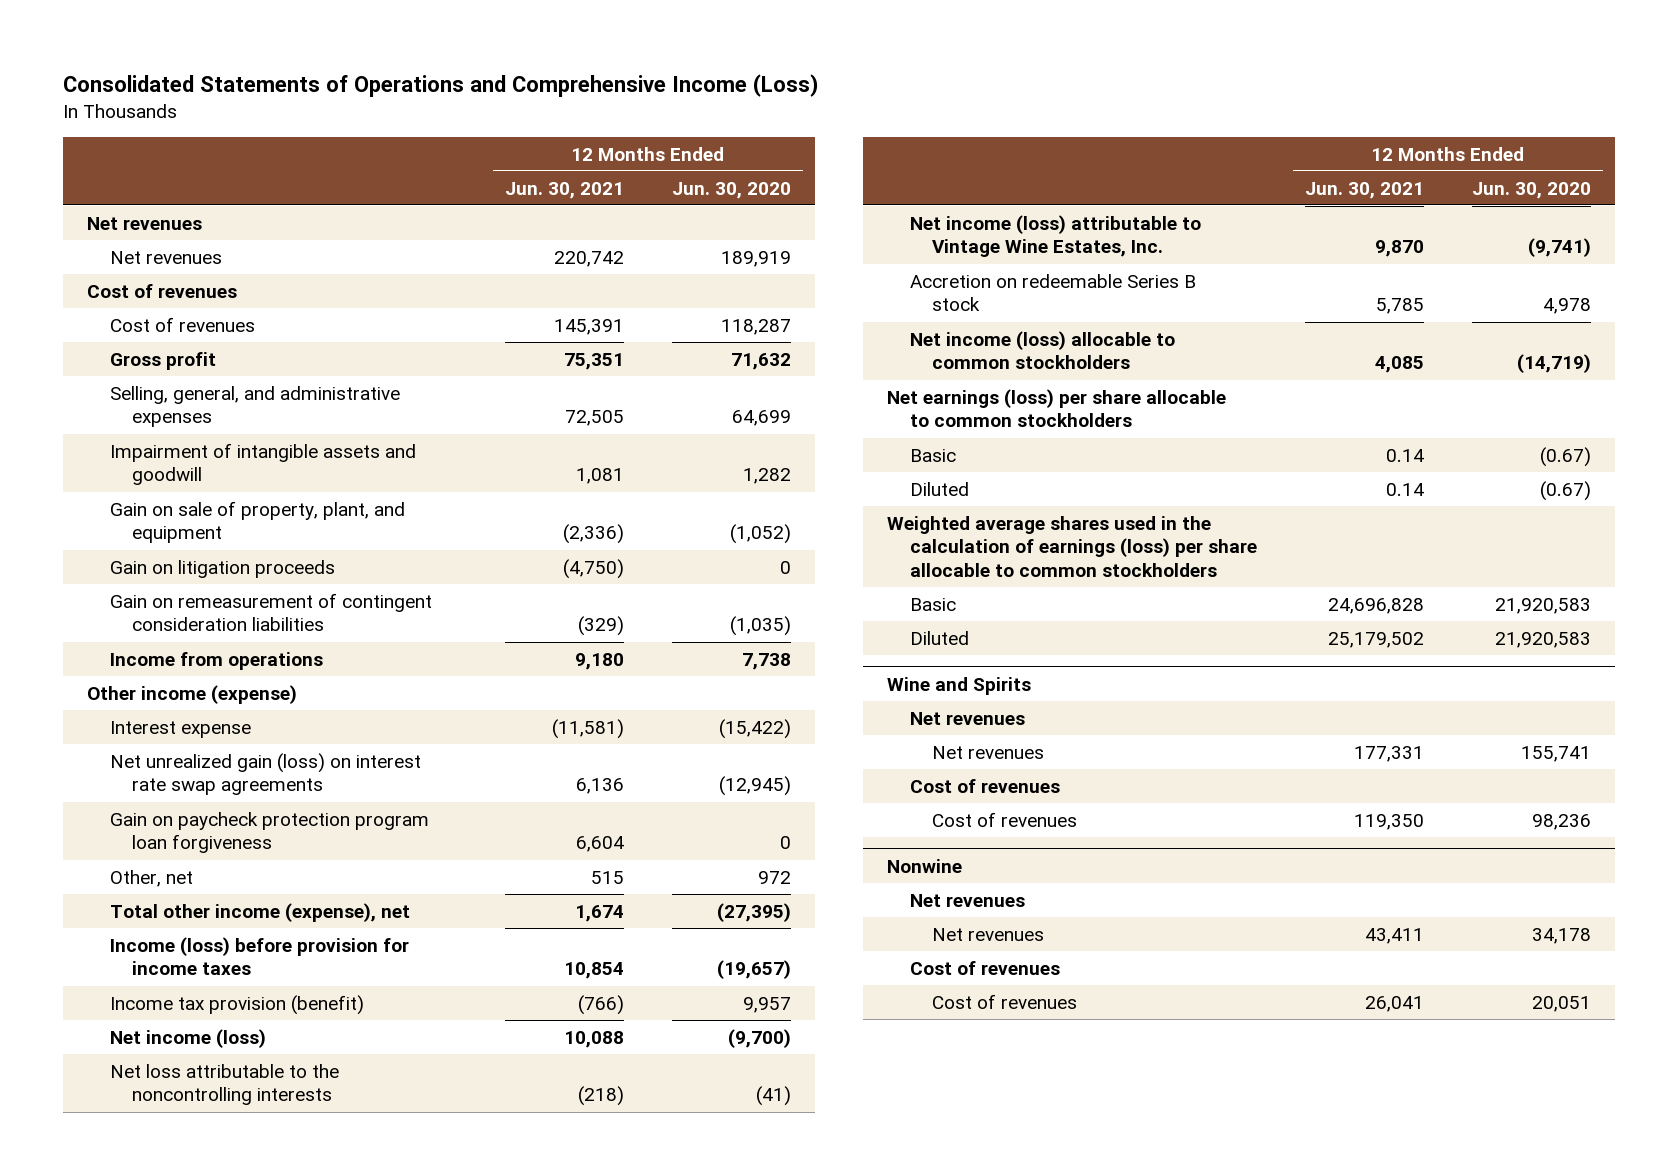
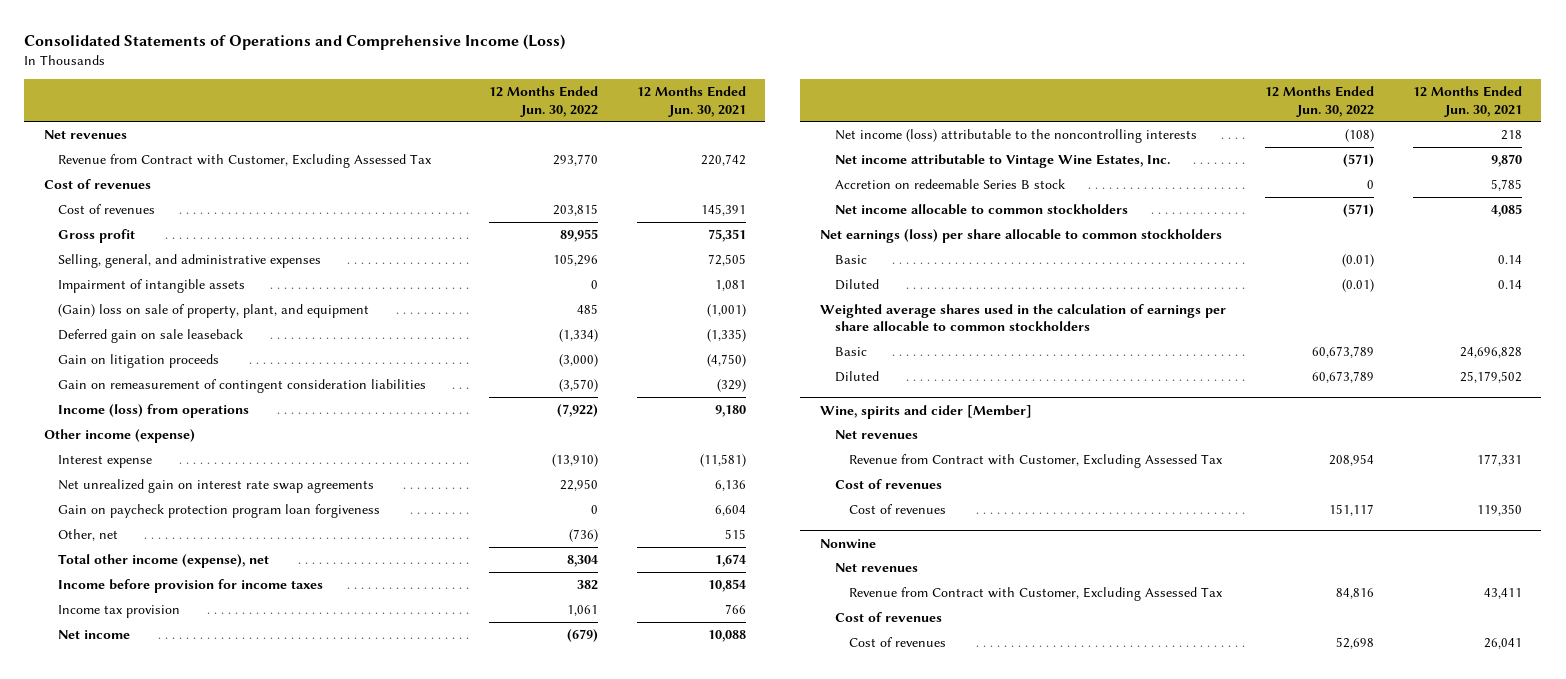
- | 12 Months Ended Jun. 30, 2021 | 12 Months Ended Jun. 30, 2020
+ | 12 Months Ended Jun. 30, 2022 | 12 Months Ended Jun. 30, 2021
- Net revenues | 220,742 | 189,919
+ Revenue from Contract with Customer, Excluding Assessed Tax | 293,770 | 220,742
- Impairment of intangible assets and goodwill | 1,081 | 1,282
- Gain on sale of property, plant, and equipment | (2,336) | (1,052)
+ Impairment of intangible assets | 0 | 1,081
+ (Gain) loss on sale of property, plant, and equipment | 485 | (1,001)
+ Deferred gain on sale leaseback | (1,334) | (1,335)
- Income from operations | 9,180 | 7,738
+ Income (loss) from operations | (7,922) | 9,180
- Net unrealized gain (loss) on interest rate swap agreements | 6,136 | (12,945)
+ Net unrealized gain on interest rate swap agreements | 22,950 | 6,136
- Income (loss) before provision for income taxes | 10,854 | (19,657)
- Income tax provision (benefit) | (766) | 9,957
- Net income (loss) | 10,088 | (9,700)
- Net loss attributable to the noncontrolling interests | (218) | (41)
- Net income (loss) attributable to Vintage Wine Estates, Inc. | 9,870 | (9,741)
+ Income before provision for income taxes | 382 | 10,854
+ Income tax provision | 1,061 | 766
+ Net income | (679) | 10,088
+ Net income (loss) attributable to the noncontrolling interests | (108) | 218
+ Net income attributable to Vintage Wine Estates, Inc. | (571) | 9,870
- Net income (loss) allocable to common stockholders | 4,085 | (14,719)
+ Net income allocable to common stockholders | (571) | 4,085
- Weighted average shares used in the calculation of earnings (loss) per share allocable to common stockholders
+ Weighted average shares used in the calculation of earnings per share allocable to common stockholders
- Wine and Spirits
+ Wine, spirits and cider [Member]
- Net revenues | 177,331 | 155,741
+ Revenue from Contract with Customer, Excluding Assessed Tax | 208,954 | 177,331
@ Nonwine
- Net revenues | 43,411 | 34,178
+ Revenue from Contract with Customer, Excluding Assessed Tax | 84,816 | 43,411

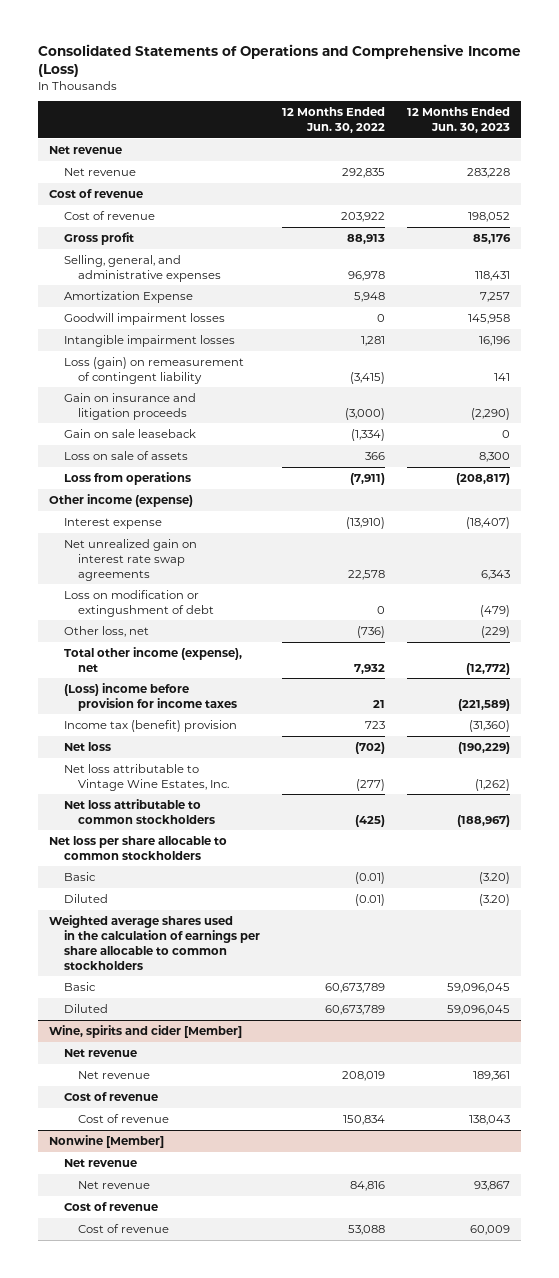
- | 12 Months Ended Jun. 30, 2022 | 12 Months Ended Jun. 30, 2021
+ | 12 Months Ended Jun. 30, 2022 | 12 Months Ended Jun. 30, 2023
- Net revenues
- Revenue from Contract with Customer, Excluding Assessed Tax | 293,770 | 220,742
- Cost of revenues
- Cost of revenues | 203,815 | 145,391
- Gross profit | 89,955 | 75,351
- Selling, general, and administrative expenses | 105,296 | 72,505
- Impairment of intangible assets | 0 | 1,081
- (Gain) loss on sale of property, plant, and equipment | 485 | (1,001)
- Deferred gain on sale leaseback | (1,334) | (1,335)
- Gain on litigation proceeds | (3,000) | (4,750)
- Gain on remeasurement of contingent consideration liabilities | (3,570) | (329)
- Income (loss) from operations | (7,922) | 9,180
+ Net revenue
+ Net revenue | 292,835 | 283,228
+ Cost of revenue
+ Cost of revenue | 203,922 | 198,052
+ Gross profit | 88,913 | 85,176
+ Selling, general, and administrative expenses | 96,978 | 118,431
+ Amortization Expense | 5,948 | 7,257
+ Goodwill impairment losses | 0 | 145,958
+ Intangible impairment losses | 1,281 | 16,196
+ Loss (gain) on remeasurement of contingent liability | (3,415) | 141
+ Gain on insurance and litigation proceeds | (3,000) | (2,290)
+ Gain on sale leaseback | (1,334) | 0
+ Loss on sale of assets | 366 | 8,300
+ Loss from operations | (7,911) | (208,817)
- Net unrealized gain on interest rate swap agreements | 22,950 | 6,136
- Gain on paycheck protection program loan forgiveness | 0 | 6,604
- Other, net | (736) | 515
- Total other income (expense), net | 8,304 | 1,674
- Income before provision for income taxes | 382 | 10,854
- Income tax provision | 1,061 | 766
- Net income | (679) | 10,088
- Net income (loss) attributable to the noncontrolling interests | (108) | 218
- Net income attributable to Vintage Wine Estates, Inc. | (571) | 9,870
- Accretion on redeemable Series B stock | 0 | 5,785
- Net income allocable to common stockholders | (571) | 4,085
- Net earnings (loss) per share allocable to common stockholders
+ Net unrealized gain on interest rate swap agreements | 22,578 | 6,343
+ Loss on modification or extingushment of debt | 0 | (479)
+ Other loss, net | (736) | (229)
+ Total other income (expense), net | 7,932 | (12,772)
+ (Loss) income before provision for income taxes | 21 | (221,589)
+ Income tax (benefit) provision | 723 | (31,360)
+ Net loss | (702) | (190,229)
+ Net loss attributable to Vintage Wine Estates, Inc. | (277) | (1,262)
+ Net loss attributable to common stockholders | (425) | (188,967)
+ Net loss per share allocable to common stockholders
@ Wine, spirits and cider [Member]
- Net revenues
- Revenue from Contract with Customer, Excluding Assessed Tax | 208,954 | 177,331
- Cost of revenues
- Cost of revenues | 151,117 | 119,350
- Nonwine
- Net revenues
- Revenue from Contract with Customer, Excluding Assessed Tax | 84,816 | 43,411
- Cost of revenues
- Cost of revenues | 52,698 | 26,041
@ Wine, spirits and cider [Member]
+ Net revenue
+ Net revenue | 208,019 | 189,361
+ Cost of revenue
+ Cost of revenue | 150,834 | 138,043
+ Nonwine [Member]
+ Net revenue
+ Net revenue | 84,816 | 93,867
+ Cost of revenue
+ Cost of revenue | 53,088 | 60,009

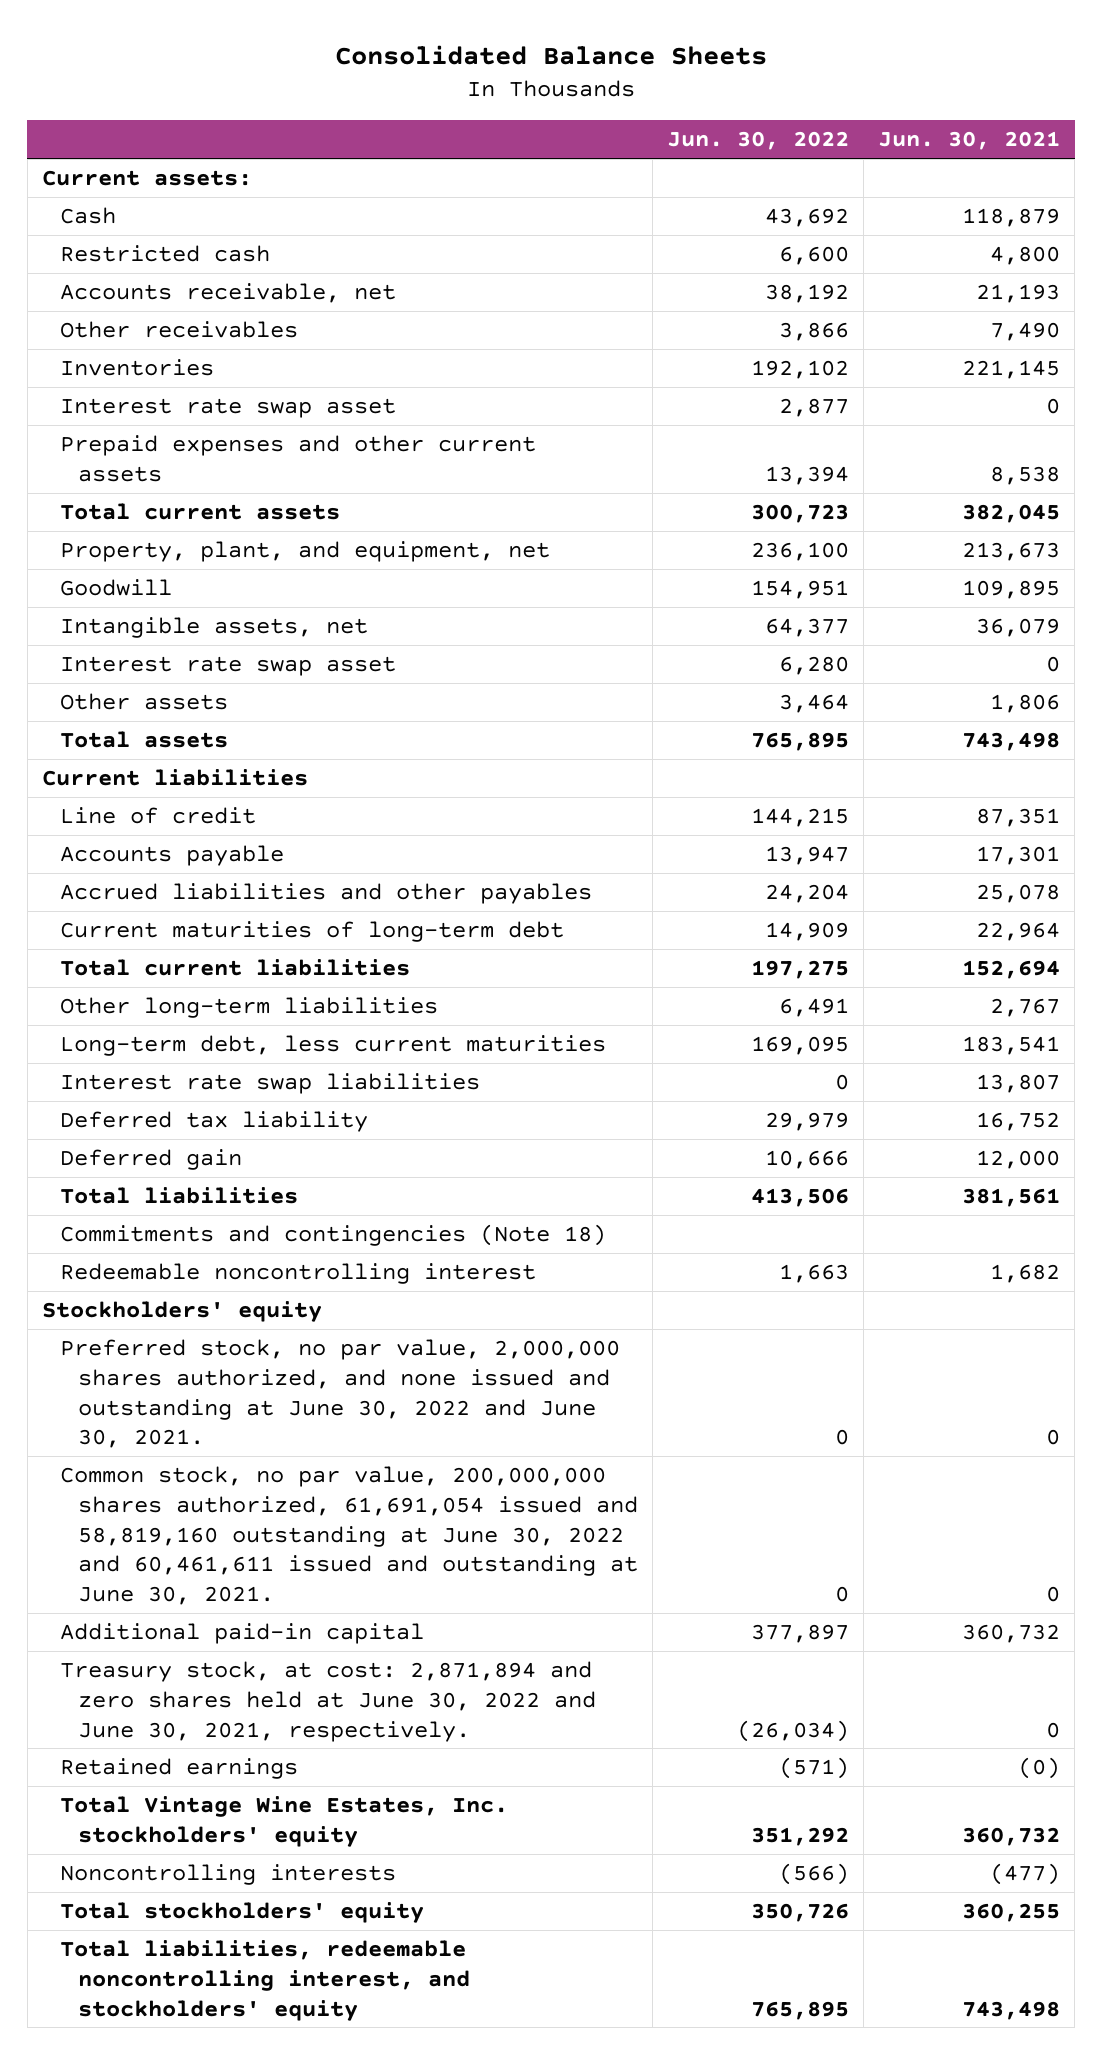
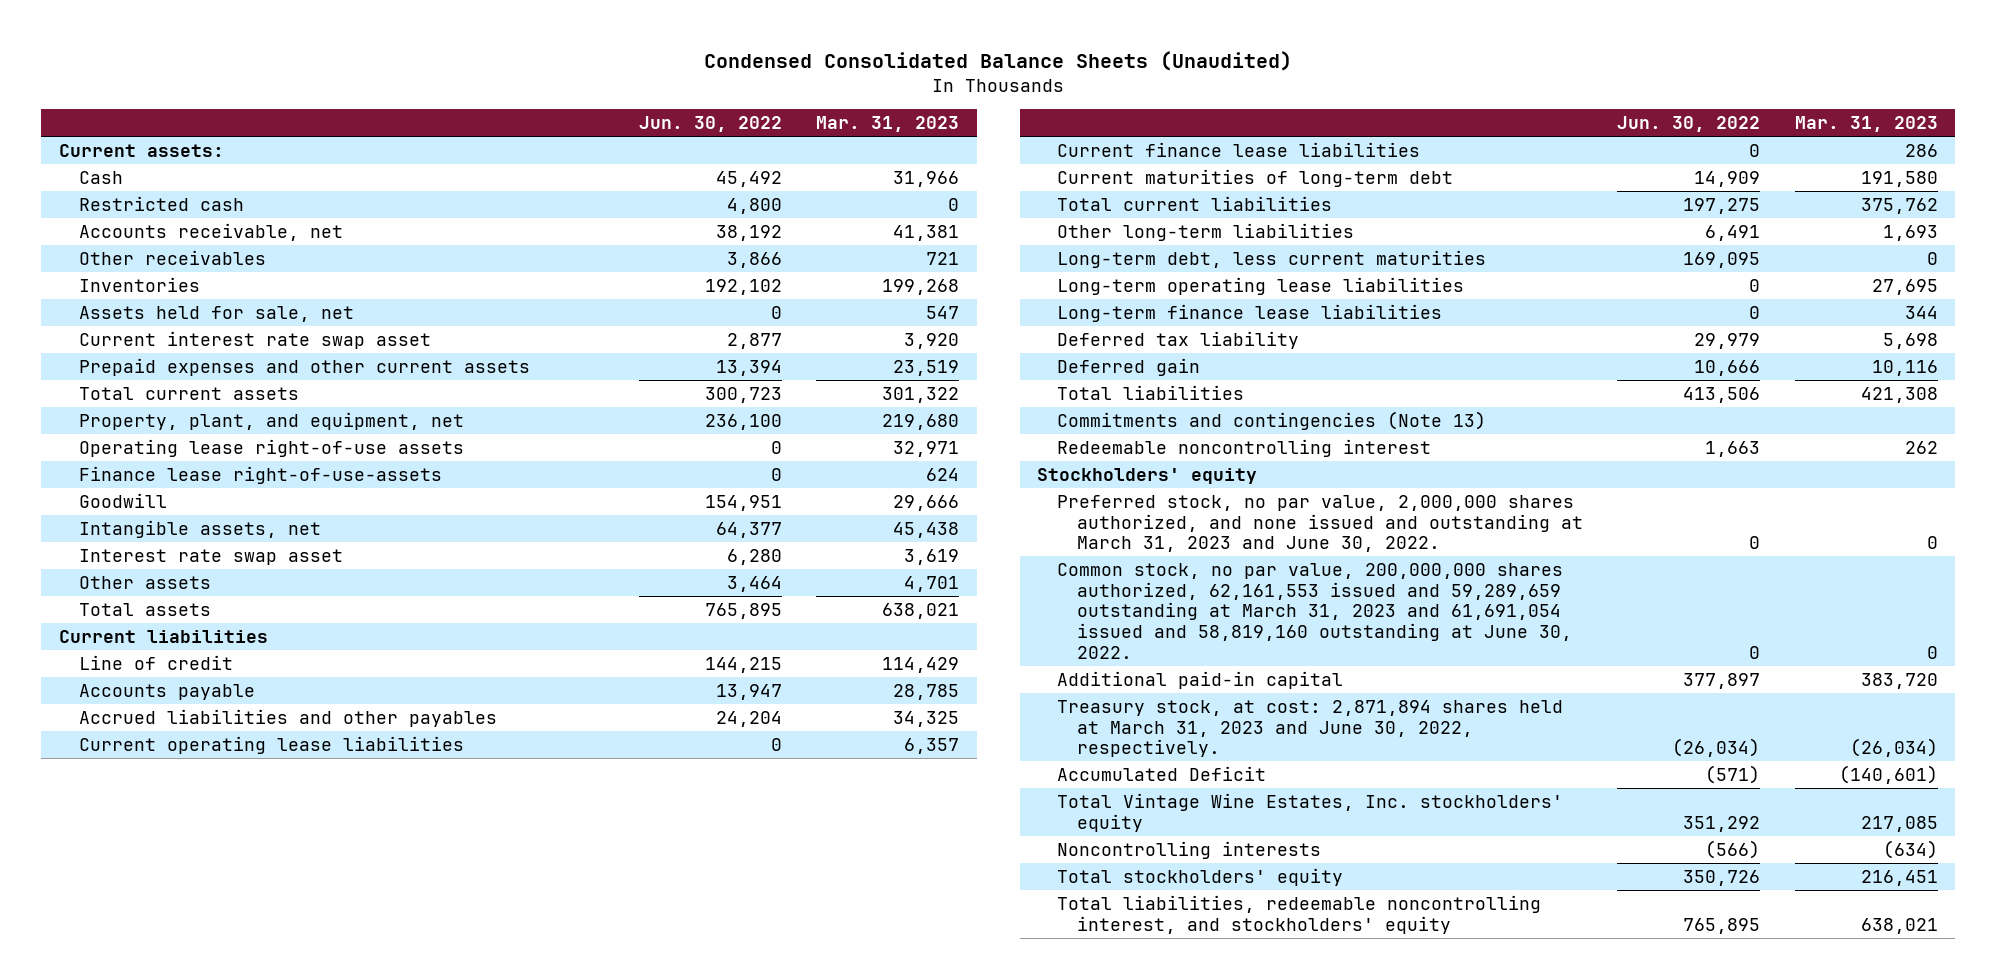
- Consolidated Balance Sheets
+ Condensed Consolidated Balance Sheets (Unaudited)
- | Jun. 30, 2022 | Jun. 30, 2021
+ | Jun. 30, 2022 | Mar. 31, 2023
- Cash | 43,692 | 118,879
- Restricted cash | 6,600 | 4,800
+ Cash | 45,492 | 31,966
+ Restricted cash | 4,800 | 0
- Interest rate swap asset | 2,877 | 0
+ Assets held for sale, net | 0 | 547
+ Current interest rate swap asset | 2,877 | 3,920
+ Operating lease right-of-use assets | 0 | 32,971
+ Finance lease right-of-use-assets | 0 | 624
+ Current operating lease liabilities | 0 | 6,357
+ Current finance lease liabilities | 0 | 286
- Interest rate swap liabilities | 0 | 13,807
+ Long-term operating lease liabilities | 0 | 27,695
+ Long-term finance lease liabilities | 0 | 344
- Commitments and contingencies (Note 18)
+ Commitments and contingencies (Note 13)
- Preferred stock, no par value, 2,000,000 shares authorized, and none issued and outstanding at June 30, 2022 and June 30, 2021. | 0 | 0
- Common stock, no par value, 200,000,000 shares authorized, 61,691,054 issued and 58,819,160 outstanding at June 30, 2022 and 60,461,611 issued and outstanding at June 30, 2021. | 0 | 0
+ Preferred stock, no par value, 2,000,000 shares authorized, and none issued and outstanding at March 31, 2023 and June 30, 2022. | 0 | 0
+ Common stock, no par value, 200,000,000 shares authorized, 62,161,553 issued and 59,289,659 outstanding at March 31, 2023 and 61,691,054 issued and 58,819,160 outstanding at June 30, 2022. | 0 | 0
- Treasury stock, at cost: 2,871,894 and zero shares held at June 30, 2022 and June 30, 2021, respectively. | (26,034) | 0
- Retained earnings | (571) | (0)
+ Treasury stock, at cost: 2,871,894 shares held at March 31, 2023 and June 30, 2022, respectively. | (26,034) | (26,034)
+ Accumulated Deficit | (571) | (140,601)

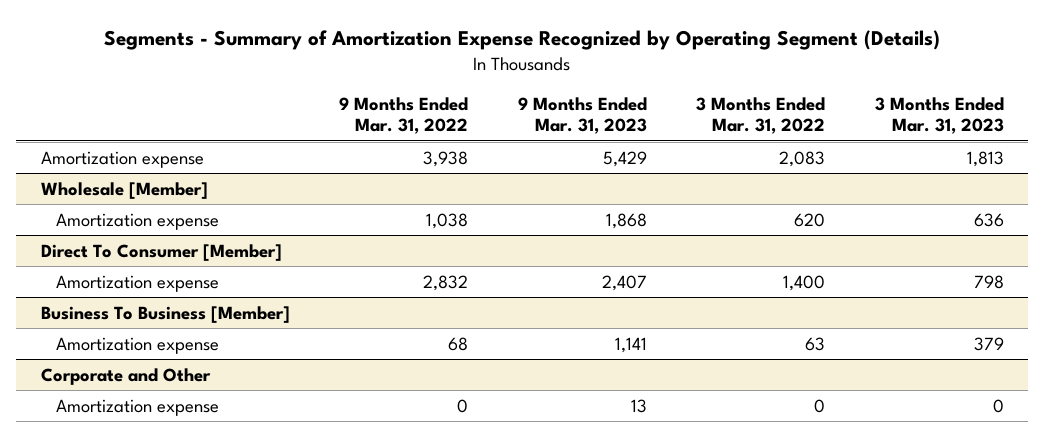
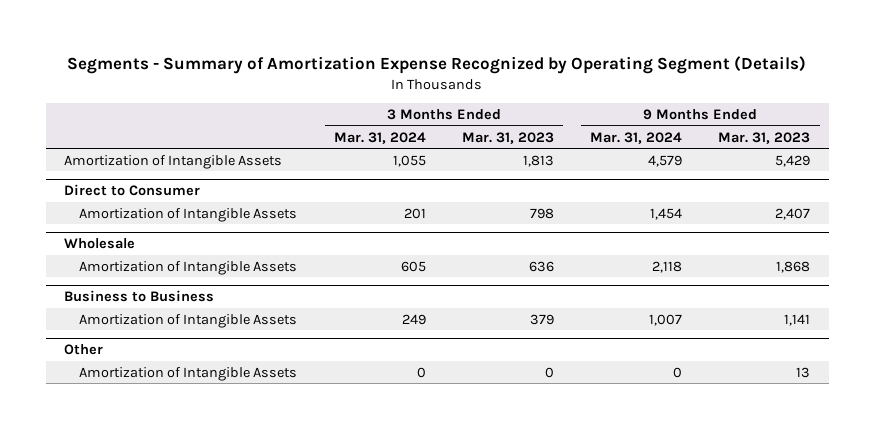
- | 9 Months Ended Mar. 31, 2022 | 9 Months Ended Mar. 31, 2023 | 3 Months Ended Mar. 31, 2022 | 3 Months Ended Mar. 31, 2023
+ | 3 Months Ended Mar. 31, 2024 | 3 Months Ended Mar. 31, 2023 | 9 Months Ended Mar. 31, 2024 | 9 Months Ended Mar. 31, 2023
- Amortization expense | 3,938 | 5,429 | 2,083 | 1,813
- Wholesale [Member]
- Amortization expense | 1,038 | 1,868 | 620 | 636
- Direct To Consumer [Member]
- Amortization expense | 2,832 | 2,407 | 1,400 | 798
- Business To Business [Member]
- Amortization expense | 68 | 1,141 | 63 | 379
- Corporate and Other
- Amortization expense | 0 | 13 | 0 | 0
+ Amortization of Intangible Assets | 1,055 | 1,813 | 4,579 | 5,429
+ Direct to Consumer
+ Amortization of Intangible Assets | 201 | 798 | 1,454 | 2,407
+ Wholesale
+ Amortization of Intangible Assets | 605 | 636 | 2,118 | 1,868
+ Business to Business
+ Amortization of Intangible Assets | 249 | 379 | 1,007 | 1,141
+ Other
+ Amortization of Intangible Assets | 0 | 0 | 0 | 13

